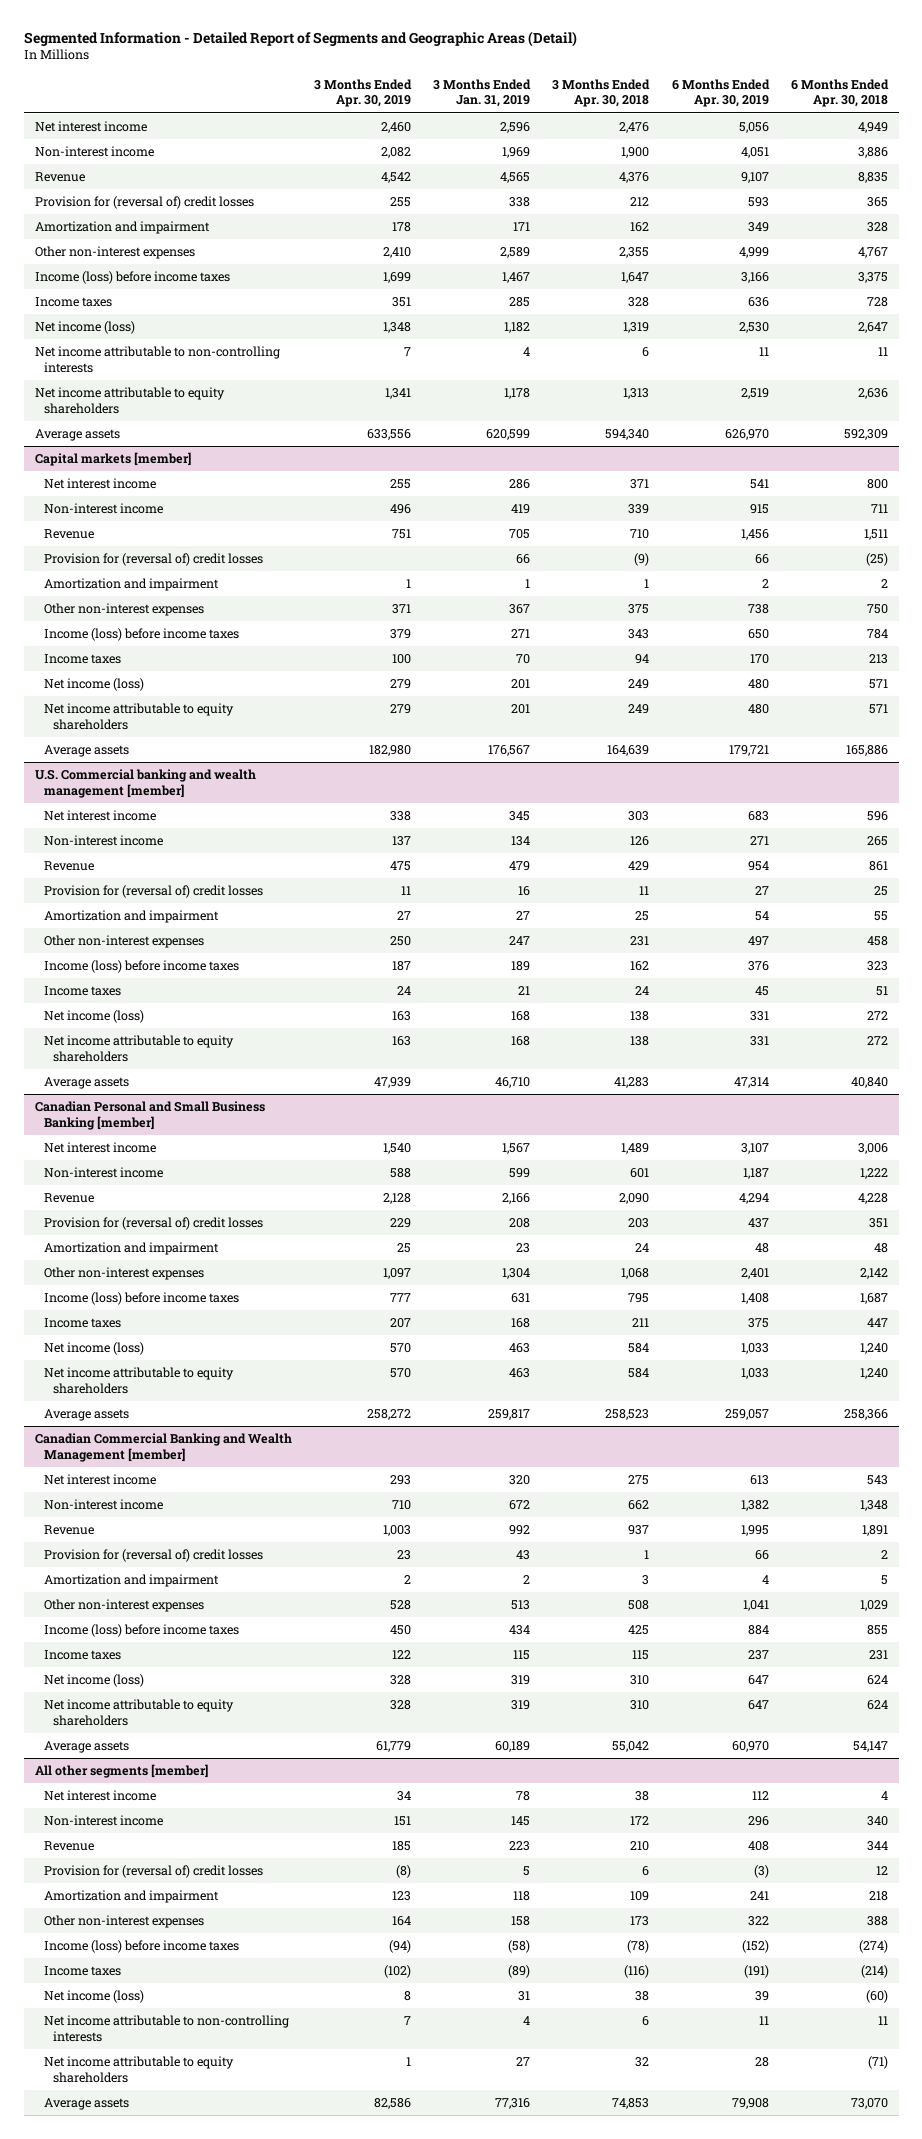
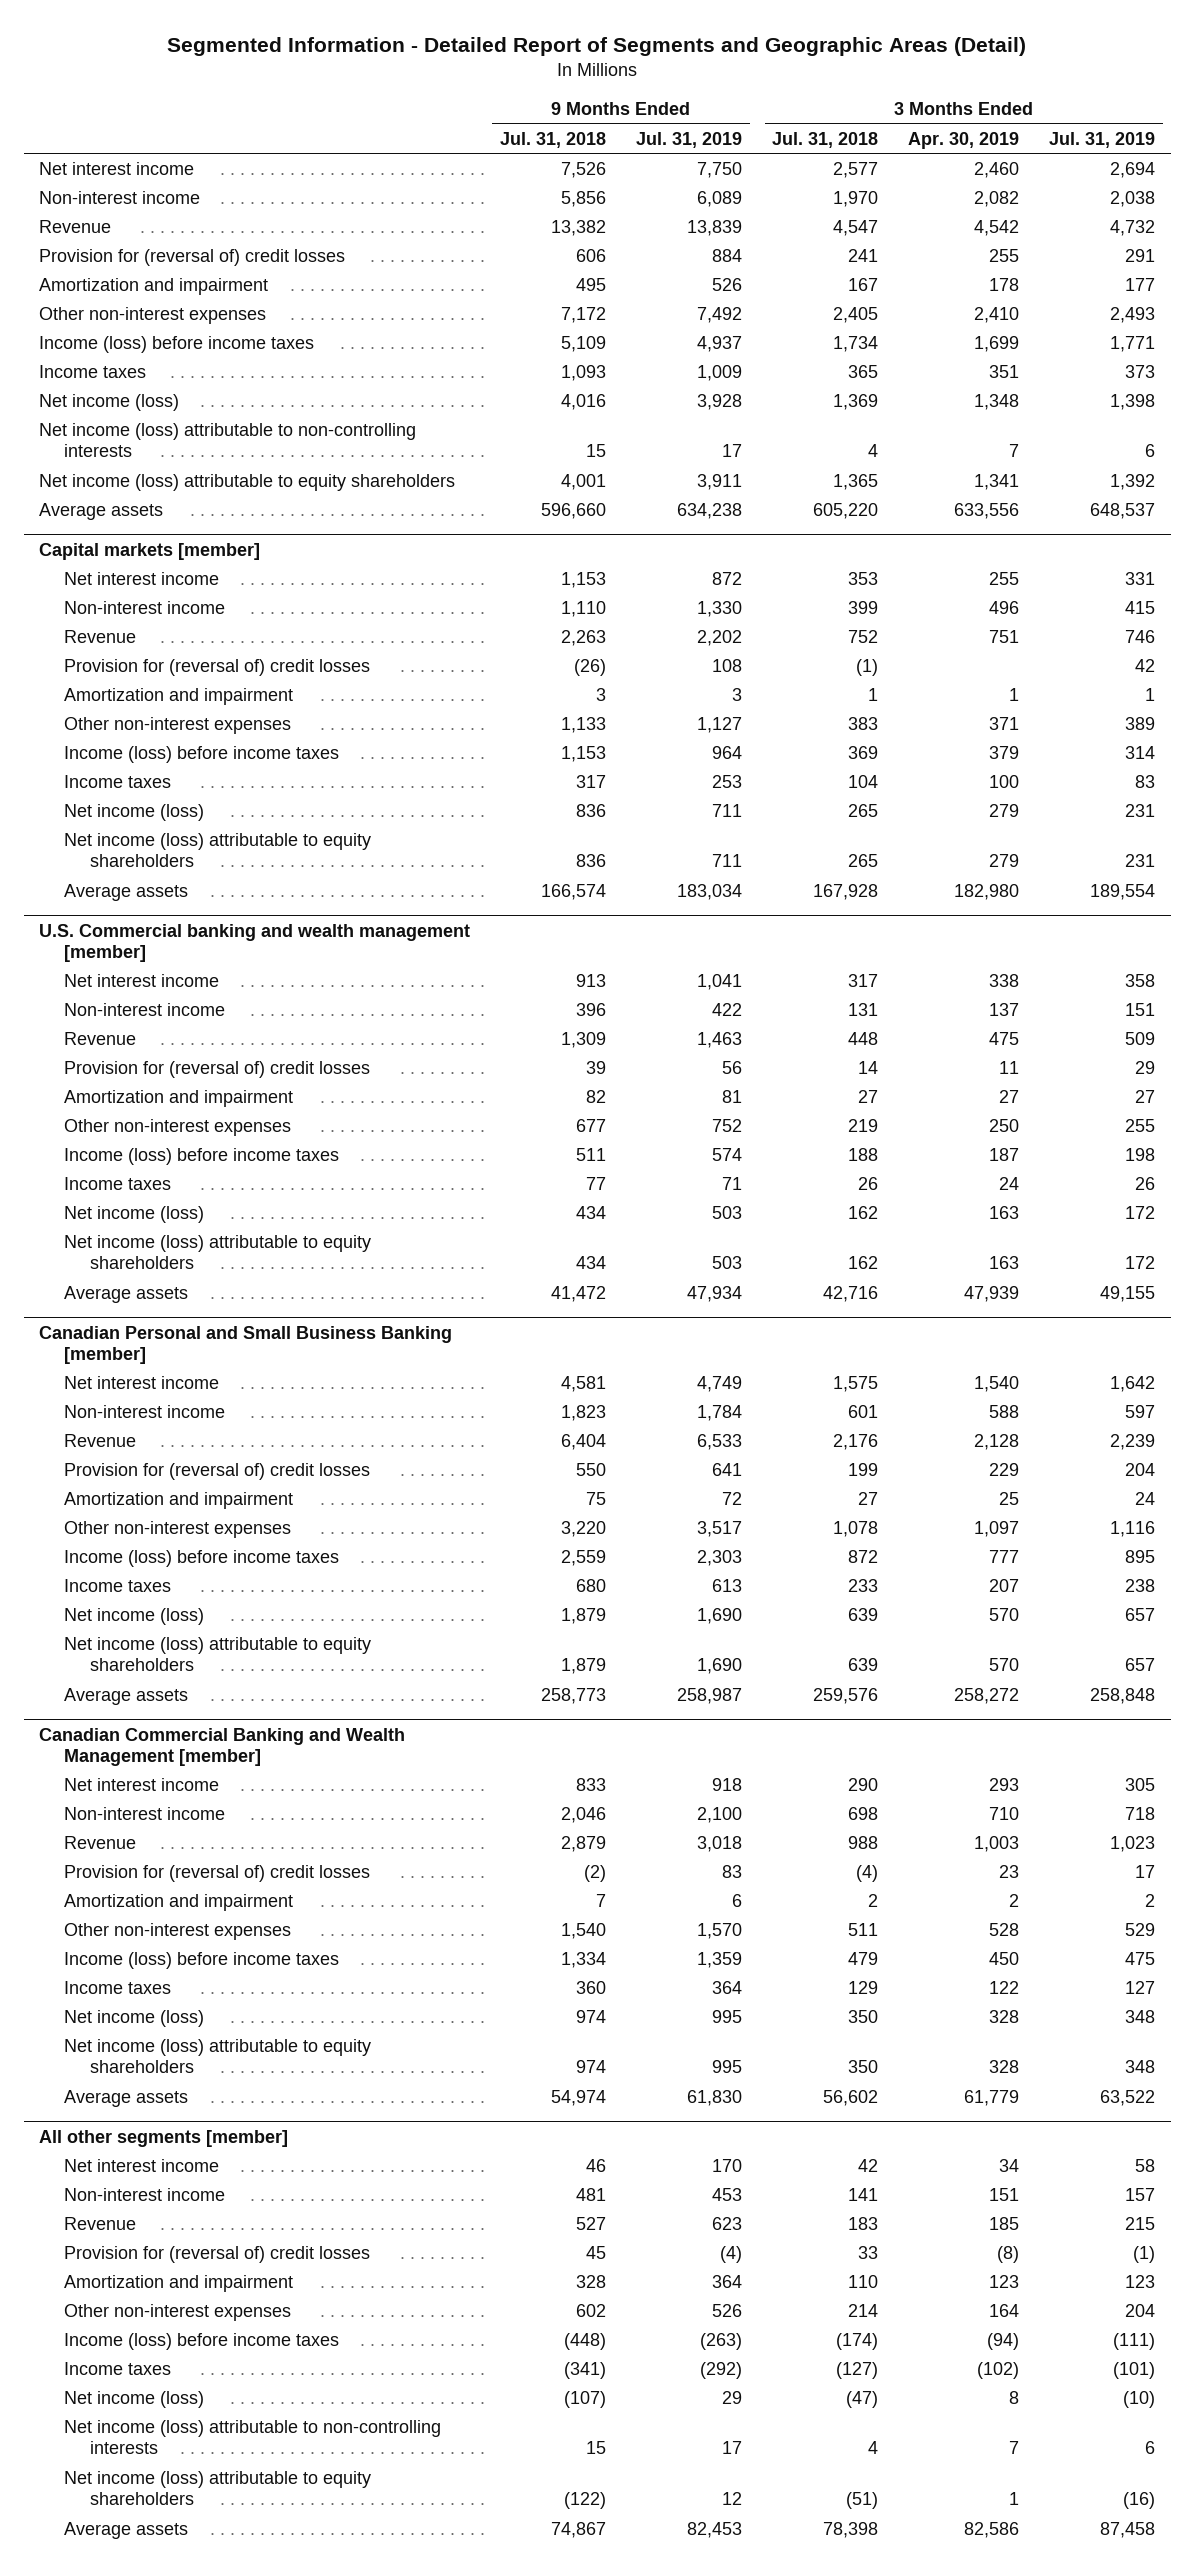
- | 3 Months Ended Apr. 30, 2019 | 3 Months Ended Jan. 31, 2019 | 3 Months Ended Apr. 30, 2018 | 6 Months Ended Apr. 30, 2019 | 6 Months Ended Apr. 30, 2018
+ | 9 Months Ended Jul. 31, 2018 | 9 Months Ended Jul. 31, 2019 | 3 Months Ended Jul. 31, 2018 | 3 Months Ended Apr. 30, 2019 | 3 Months Ended Jul. 31, 2019
- Net income attributable to non-controlling interests | 7 | 4 | 6 | 11 | 11
- Net income attributable to equity shareholders | 1,341 | 1,178 | 1,313 | 2,519 | 2,636
+ Net income (loss) attributable to non-controlling interests | 15 | 17 | 4 | 7 | 6
+ Net income (loss) attributable to equity shareholders | 4,001 | 3,911 | 1,365 | 1,341 | 1,392
@ Capital markets [member]
- Net income attributable to equity shareholders | 279 | 201 | 249 | 480 | 571
+ Net income (loss) attributable to equity shareholders | 836 | 711 | 265 | 279 | 231
@ U.S. Commercial banking and wealth management [member]
- Net income attributable to equity shareholders | 163 | 168 | 138 | 331 | 272
+ Net income (loss) attributable to equity shareholders | 434 | 503 | 162 | 163 | 172
@ Canadian Personal and Small Business Banking [member]
- Net income attributable to equity shareholders | 570 | 463 | 584 | 1,033 | 1,240
+ Net income (loss) attributable to equity shareholders | 1,879 | 1,690 | 639 | 570 | 657
@ Canadian Commercial Banking and Wealth Management [member]
- Net income attributable to equity shareholders | 328 | 319 | 310 | 647 | 624
+ Net income (loss) attributable to equity shareholders | 974 | 995 | 350 | 328 | 348
@ All other segments [member]
- Net income attributable to non-controlling interests | 7 | 4 | 6 | 11 | 11
- Net income attributable to equity shareholders | 1 | 27 | 32 | 28 | (71)
+ Net income (loss) attributable to non-controlling interests | 15 | 17 | 4 | 7 | 6
+ Net income (loss) attributable to equity shareholders | (122) | 12 | (51) | 1 | (16)

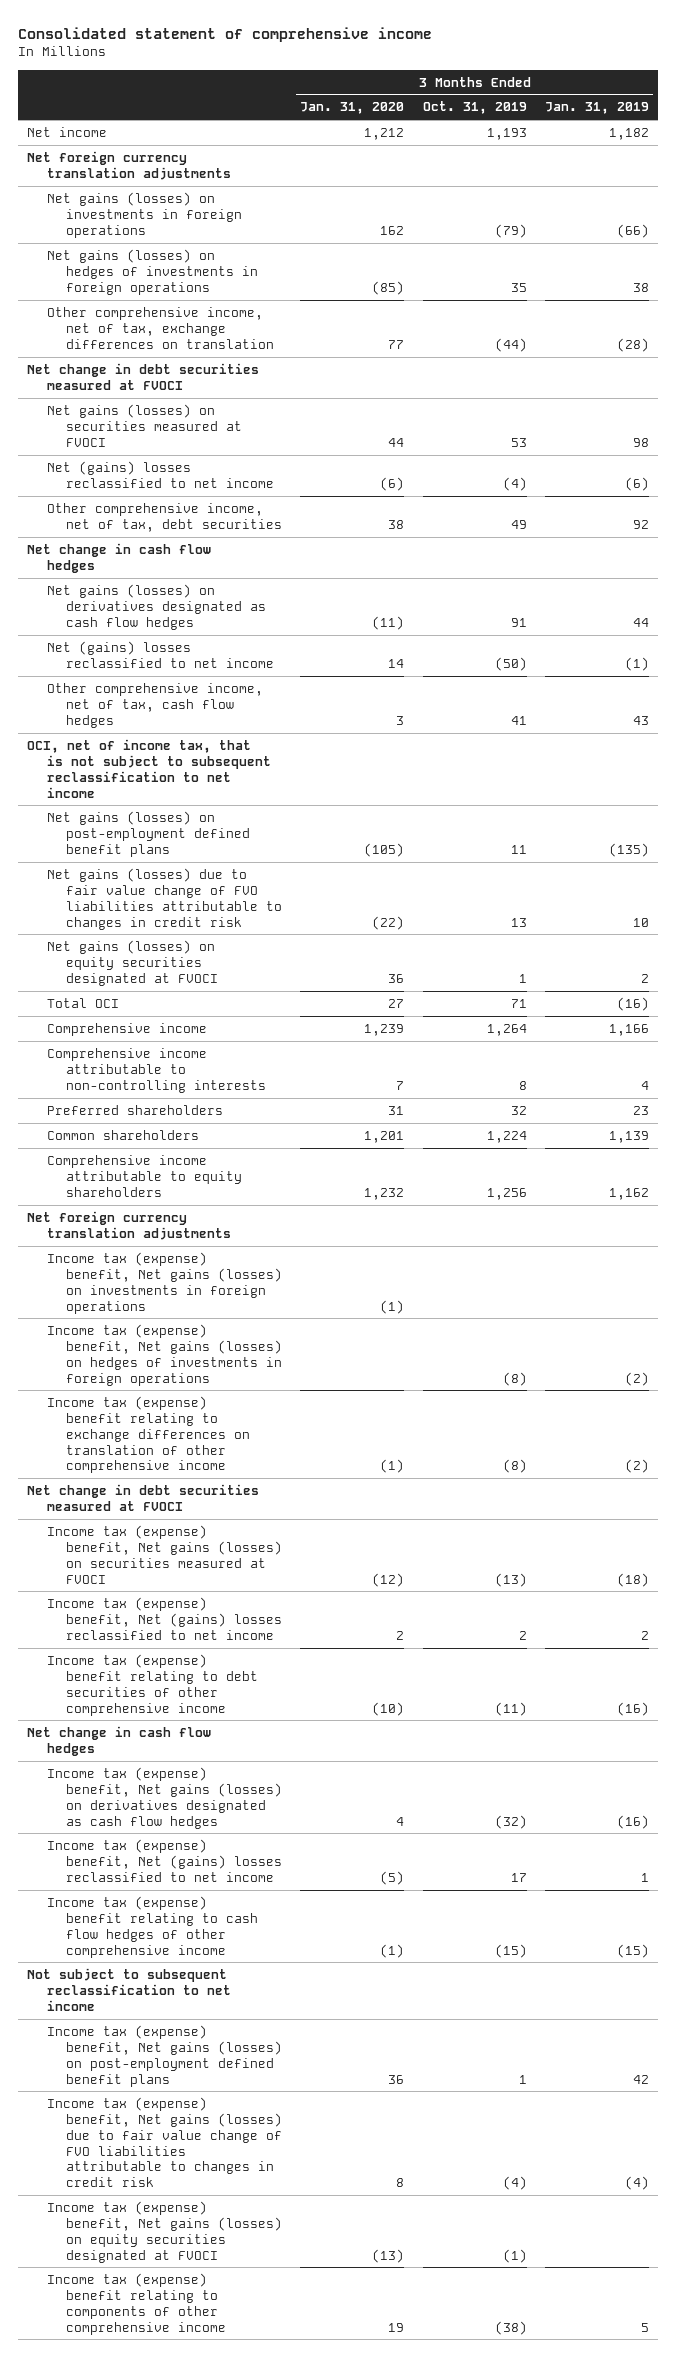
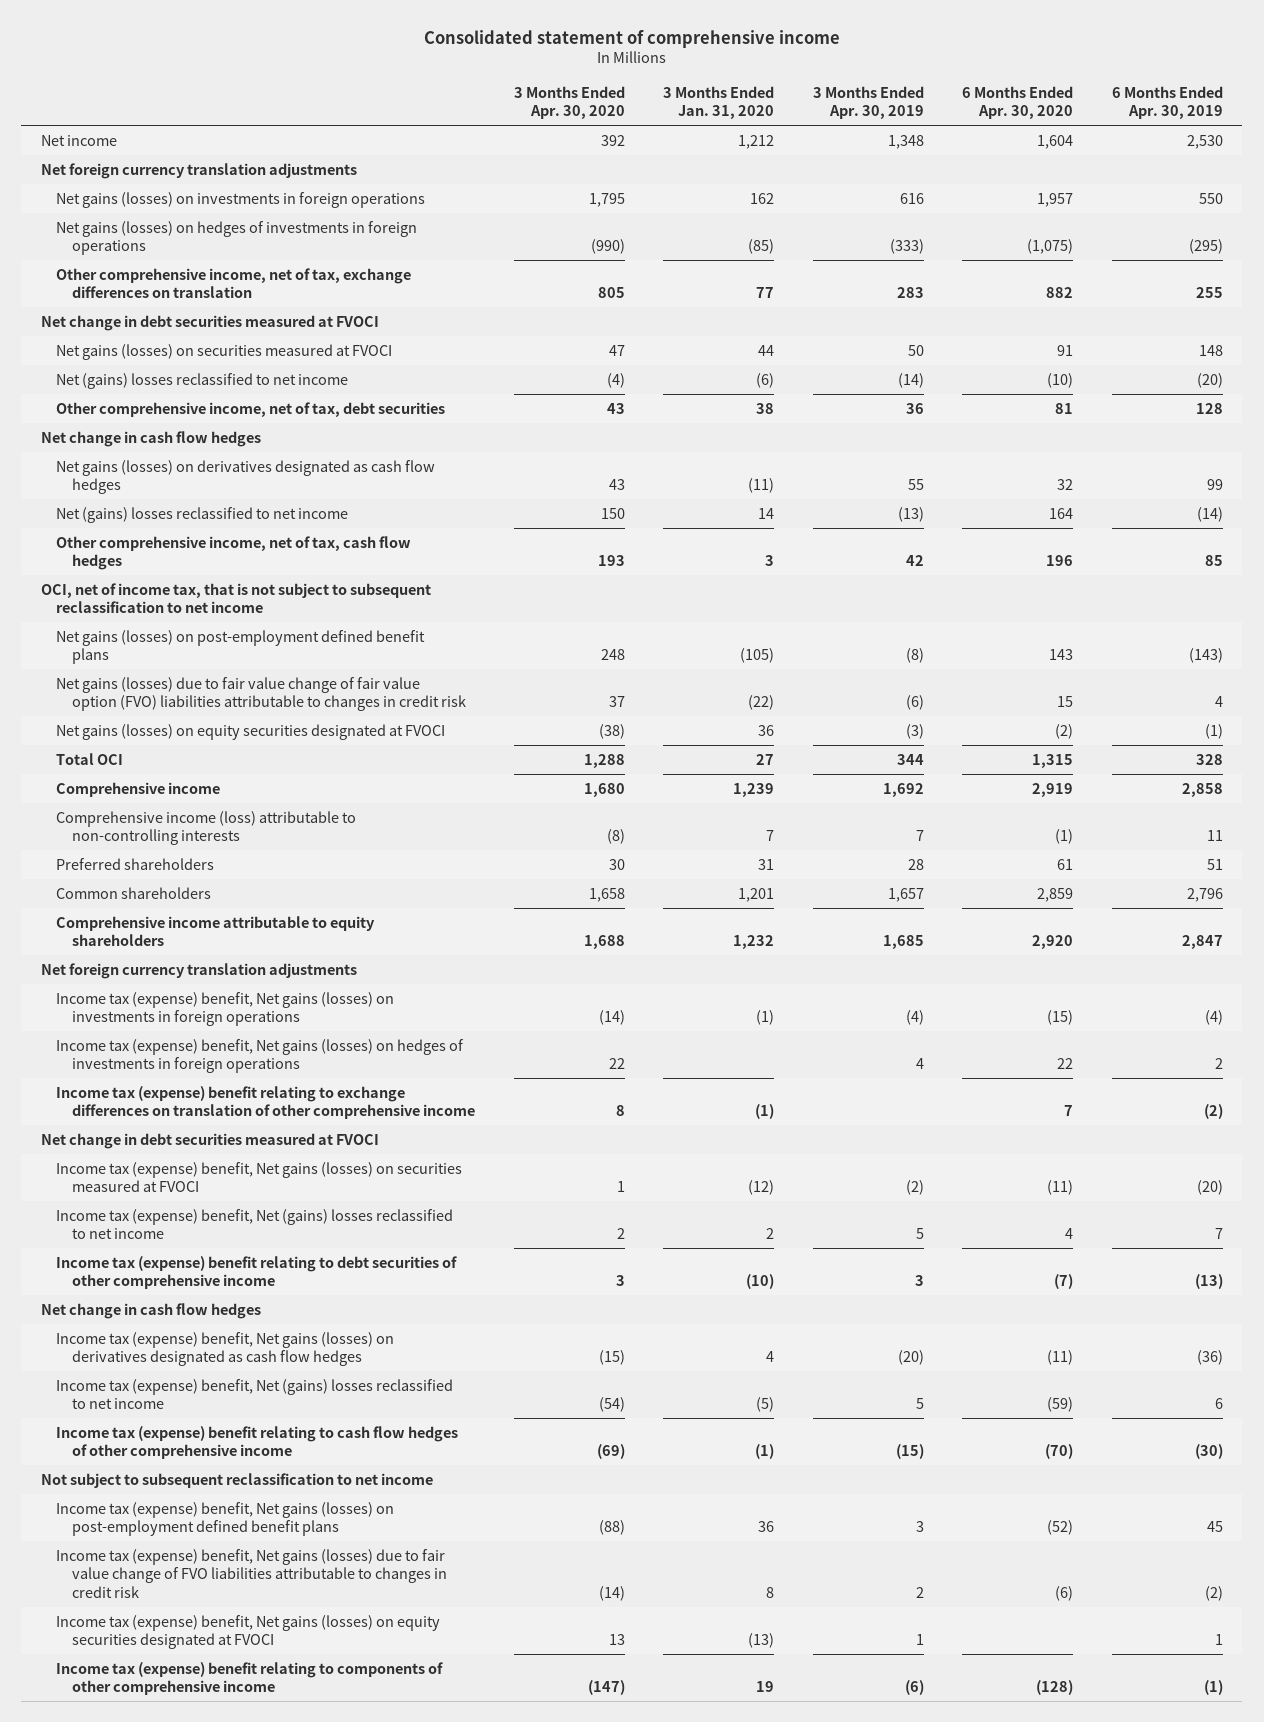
- | 3 Months Ended Jan. 31, 2020 | 3 Months Ended Oct. 31, 2019 | 3 Months Ended Jan. 31, 2019
+ | 3 Months Ended Apr. 30, 2020 | 3 Months Ended Jan. 31, 2020 | 3 Months Ended Apr. 30, 2019 | 6 Months Ended Apr. 30, 2020 | 6 Months Ended Apr. 30, 2019
- Net gains (losses) due to fair value change of FVO liabilities attributable to changes in credit risk | (22) | 13 | 10
+ Net gains (losses) due to fair value change of fair value option (FVO) liabilities attributable to changes in credit risk | 37 | (22) | (6) | 15 | 4
- Comprehensive income attributable to non-controlling interests | 7 | 8 | 4
+ Comprehensive income (loss) attributable to non-controlling interests | (8) | 7 | 7 | (1) | 11

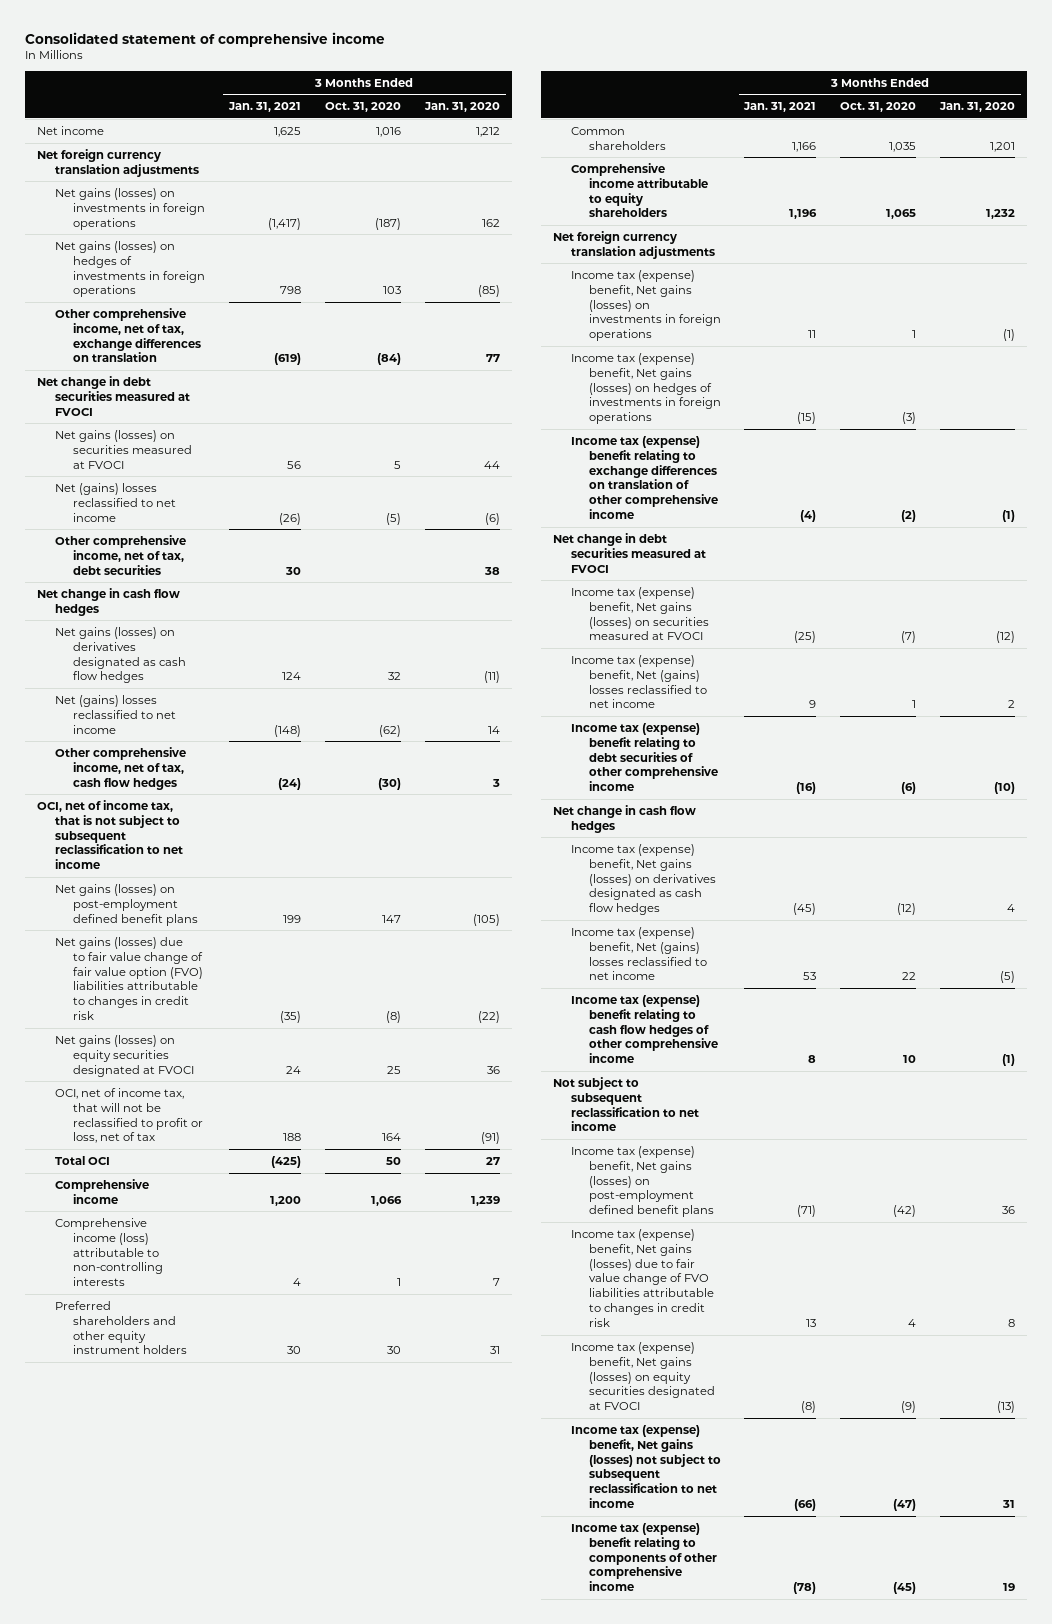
- | 3 Months Ended Apr. 30, 2020 | 3 Months Ended Jan. 31, 2020 | 3 Months Ended Apr. 30, 2019 | 6 Months Ended Apr. 30, 2020 | 6 Months Ended Apr. 30, 2019
+ | 3 Months Ended Jan. 31, 2021 | 3 Months Ended Oct. 31, 2020 | 3 Months Ended Jan. 31, 2020
+ OCI, net of income tax, that will not be reclassified to profit or loss, net of tax | 188 | 164 | (91)
- Preferred shareholders | 30 | 31 | 28 | 61 | 51
+ Preferred shareholders and other equity instrument holders | 30 | 30 | 31
+ Income tax (expense) benefit, Net gains (losses) not subject to subsequent reclassification to net income | (66) | (47) | 31

